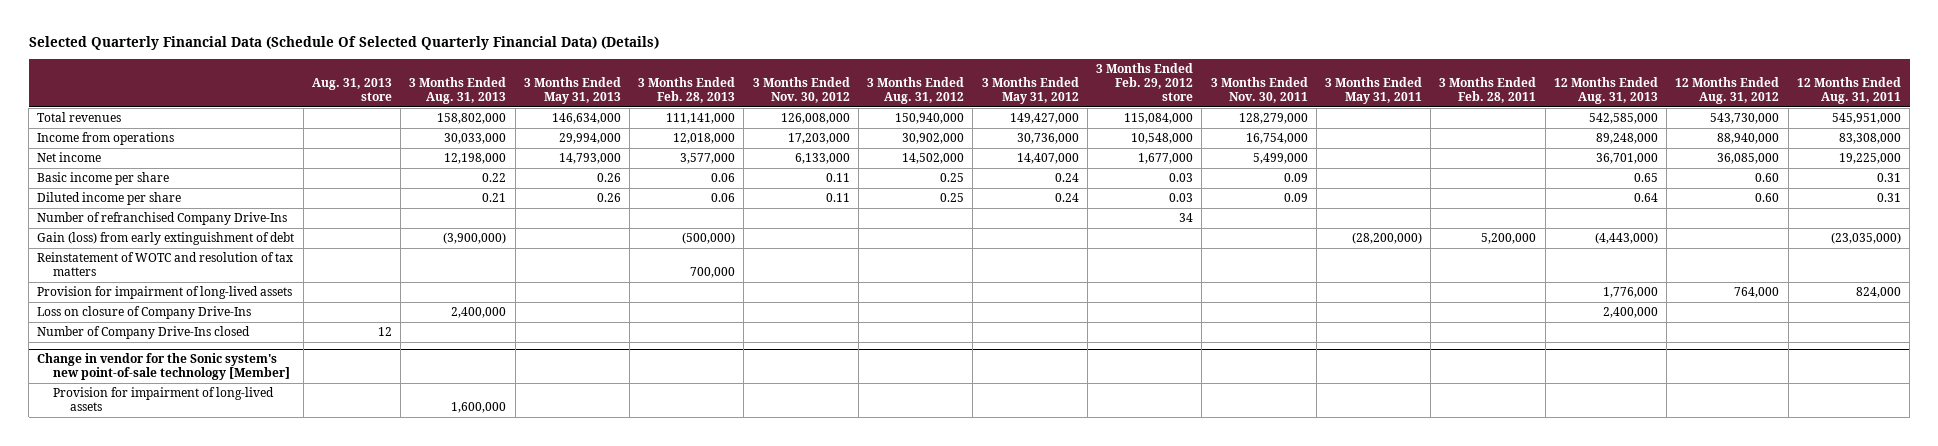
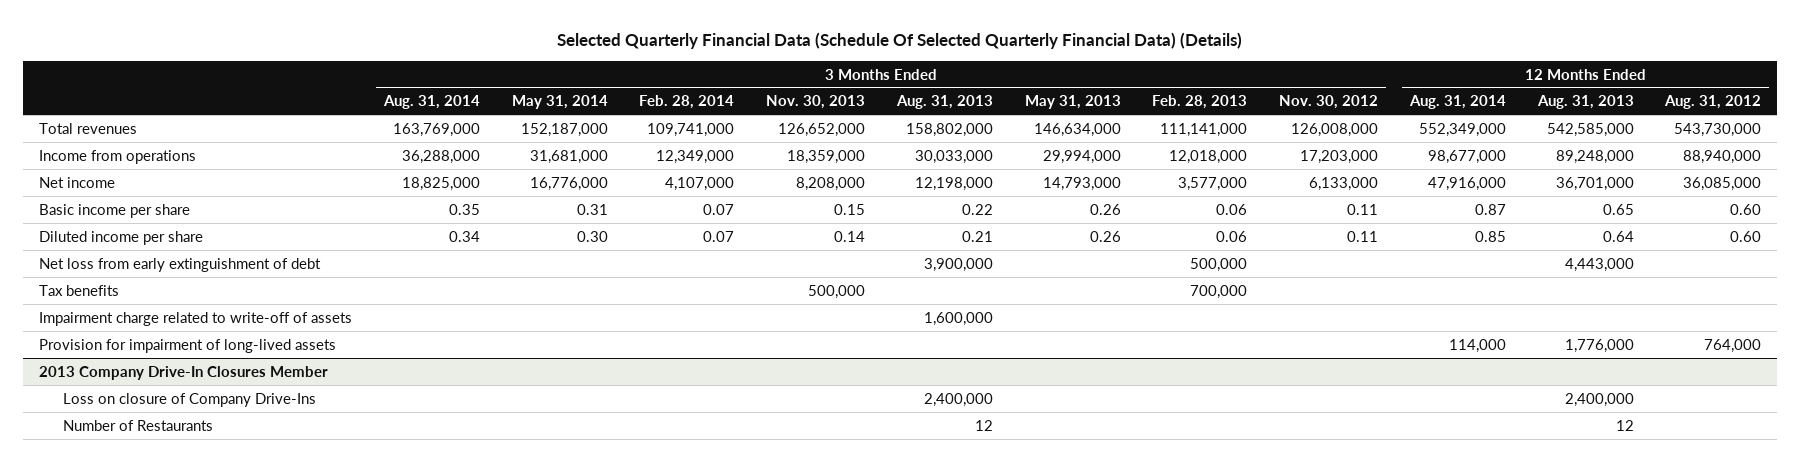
- | Aug. 31, 2013 store | 3 Months Ended Aug. 31, 2013 | 3 Months Ended May 31, 2013 | 3 Months Ended Feb. 28, 2013 | 3 Months Ended Nov. 30, 2012 | 3 Months Ended Aug. 31, 2012 | 3 Months Ended May 31, 2012 | 3 Months Ended Feb. 29, 2012 store | 3 Months Ended Nov. 30, 2011 | 3 Months Ended May 31, 2011 | 3 Months Ended Feb. 28, 2011 | 12 Months Ended Aug. 31, 2013 | 12 Months Ended Aug. 31, 2012 | 12 Months Ended Aug. 31, 2011
+ | 3 Months Ended Aug. 31, 2014 | 3 Months Ended May 31, 2014 | 3 Months Ended Feb. 28, 2014 | 3 Months Ended Nov. 30, 2013 | 3 Months Ended Aug. 31, 2013 | 3 Months Ended May 31, 2013 | 3 Months Ended Feb. 28, 2013 | 3 Months Ended Nov. 30, 2012 | 12 Months Ended Aug. 31, 2014 | 12 Months Ended Aug. 31, 2013 | 12 Months Ended Aug. 31, 2012
- Number of refranchised Company Drive-Ins | | | | | | | | 34 | | | | | |
- Gain (loss) from early extinguishment of debt | | (3,900,000) | | (500,000) | | | | | | (28,200,000) | 5,200,000 | (4,443,000) | | (23,035,000)
- Reinstatement of WOTC and resolution of tax matters | | | | 700,000 | | | | | | | | | |
+ Net loss from early extinguishment of debt | | | | | 3,900,000 | | 500,000 | | | 4,443,000 |
+ Tax benefits | | | | 500,000 | | | 700,000 | | | |
+ Impairment charge related to write-off of assets | | | | | 1,600,000 | | | | | |
+ 2013 Company Drive-In Closures Member
- Number of Company Drive-Ins closed | 12 | | | | | | | | | | | | |
- Change in vendor for the Sonic system's new point-of-sale technology [Member]
- Provision for impairment of long-lived assets | | 1,600,000 | | | | | | | | | | | |
+ Number of Restaurants | | | | | 12 | | | | | 12 |

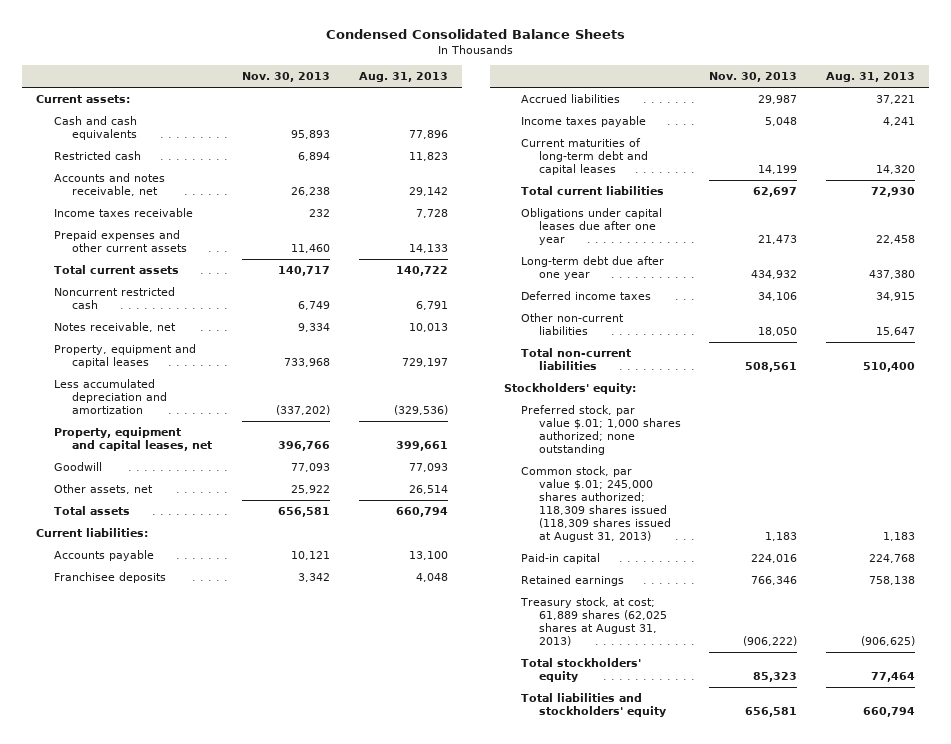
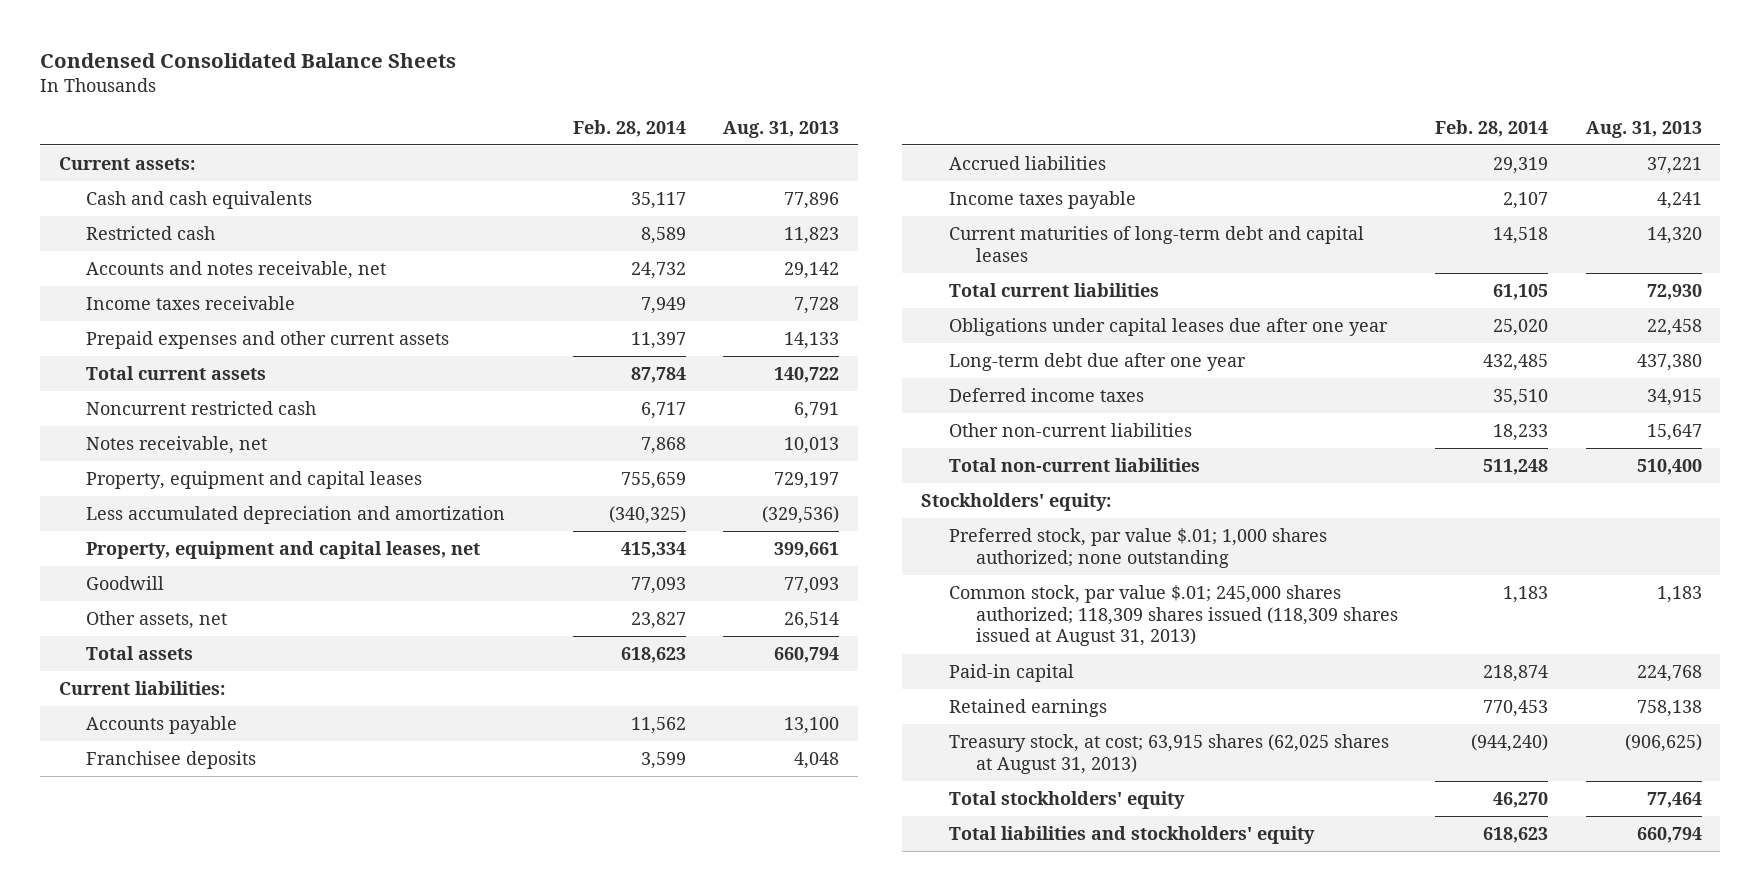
- | Nov. 30, 2013 | Aug. 31, 2013
+ | Feb. 28, 2014 | Aug. 31, 2013
- Treasury stock, at cost; 61,889 shares (62,025 shares at August 31, 2013) | (906,222) | (906,625)
+ Treasury stock, at cost; 63,915 shares (62,025 shares at August 31, 2013) | (944,240) | (906,625)

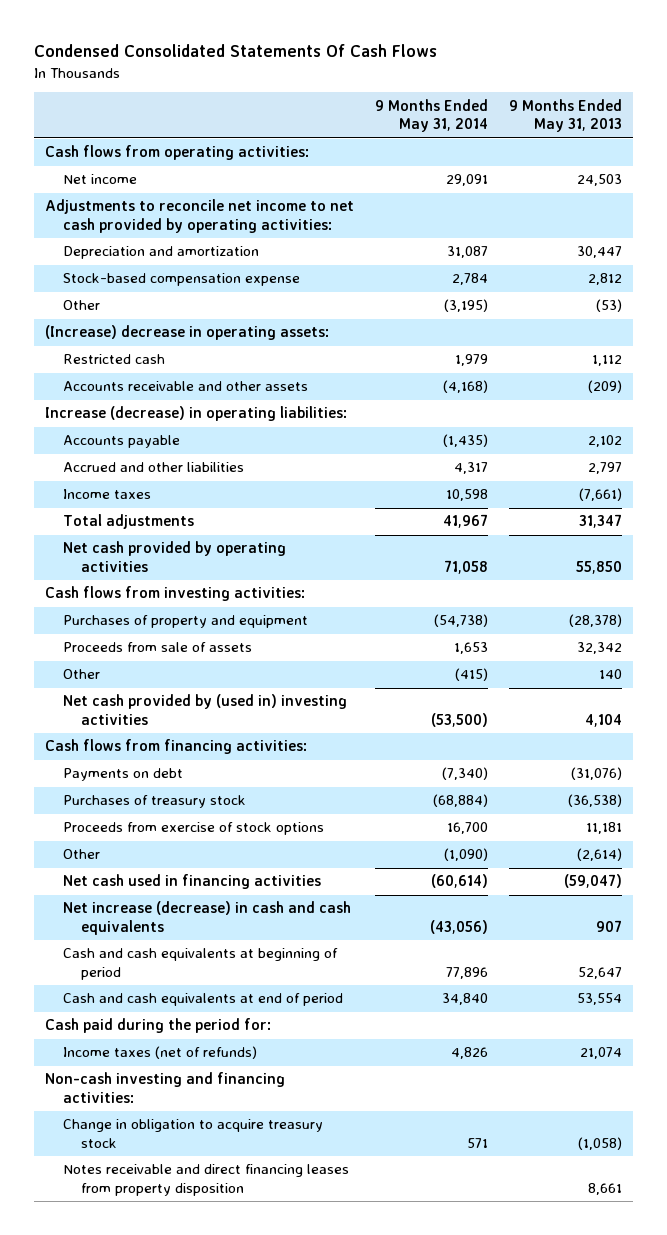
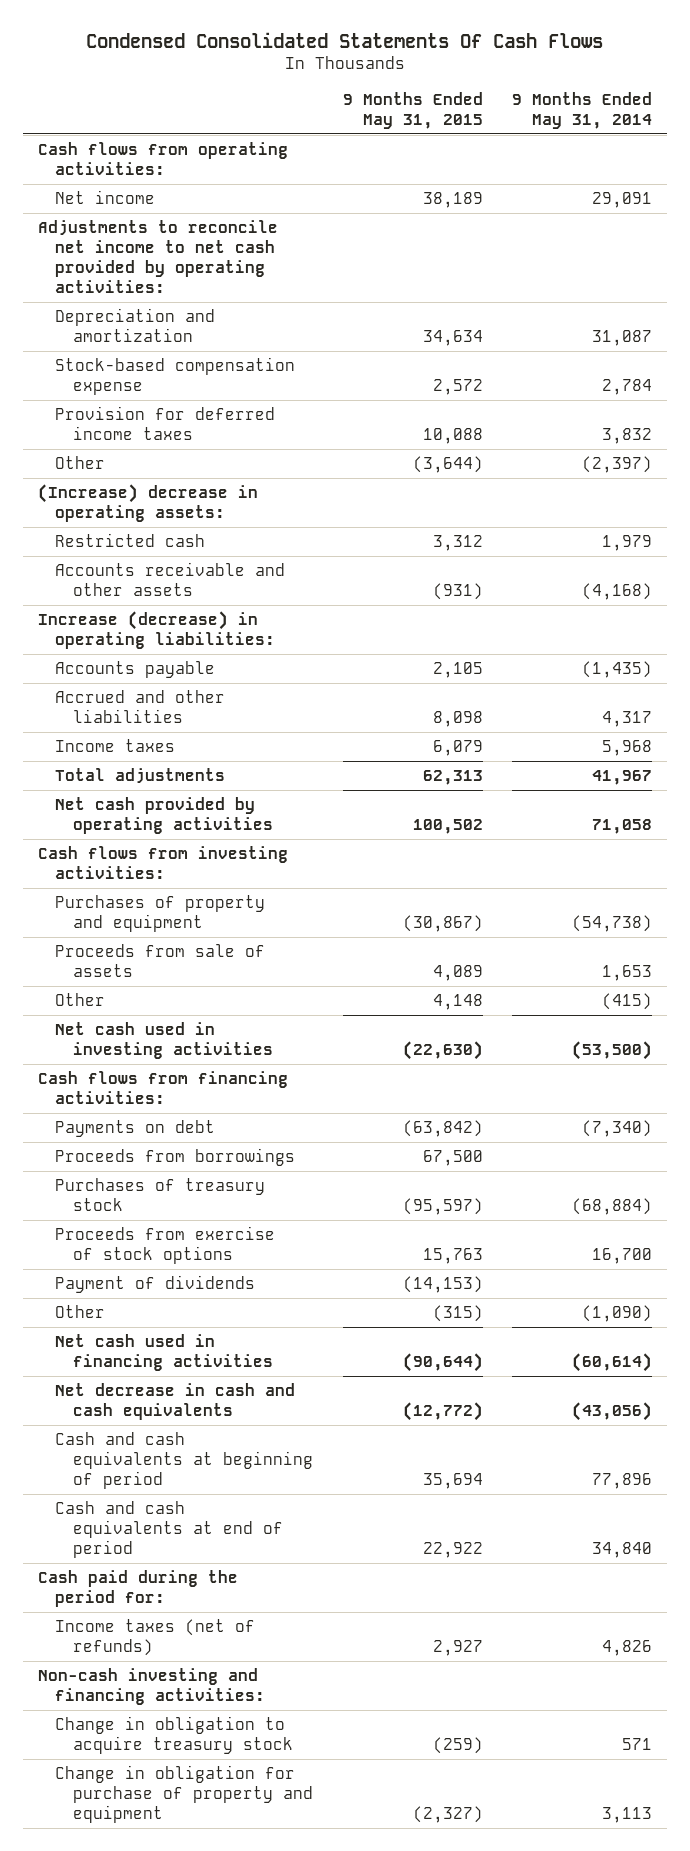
- | 9 Months Ended May 31, 2014 | 9 Months Ended May 31, 2013
+ | 9 Months Ended May 31, 2015 | 9 Months Ended May 31, 2014
- Other | (3,195) | (53)
+ Provision for deferred income taxes | 10,088 | 3,832
+ Other | (3,644) | (2,397)
- Income taxes | 10,598 | (7,661)
+ Income taxes | 6,079 | 5,968
- Net cash provided by (used in) investing activities | (53,500) | 4,104
+ Net cash used in investing activities | (22,630) | (53,500)
+ Proceeds from borrowings | 67,500 |
+ Payment of dividends | (14,153) |
- Net increase (decrease) in cash and cash equivalents | (43,056) | 907
+ Net decrease in cash and cash equivalents | (12,772) | (43,056)
- Notes receivable and direct financing leases from property disposition | | 8,661
+ Change in obligation for purchase of property and equipment | (2,327) | 3,113

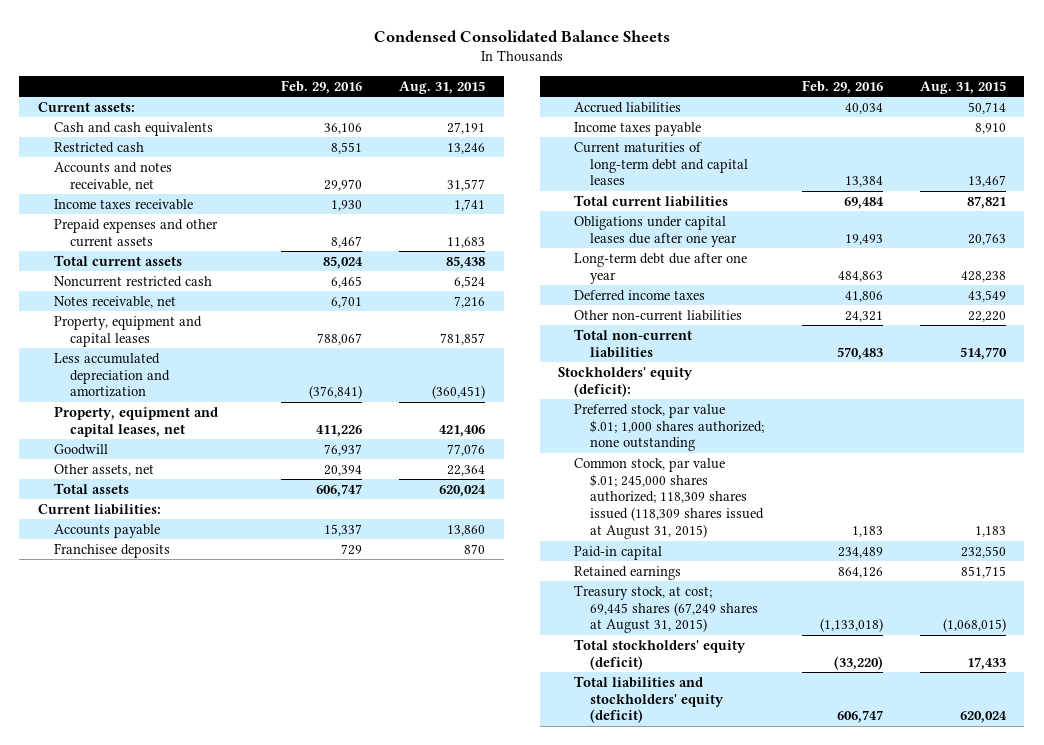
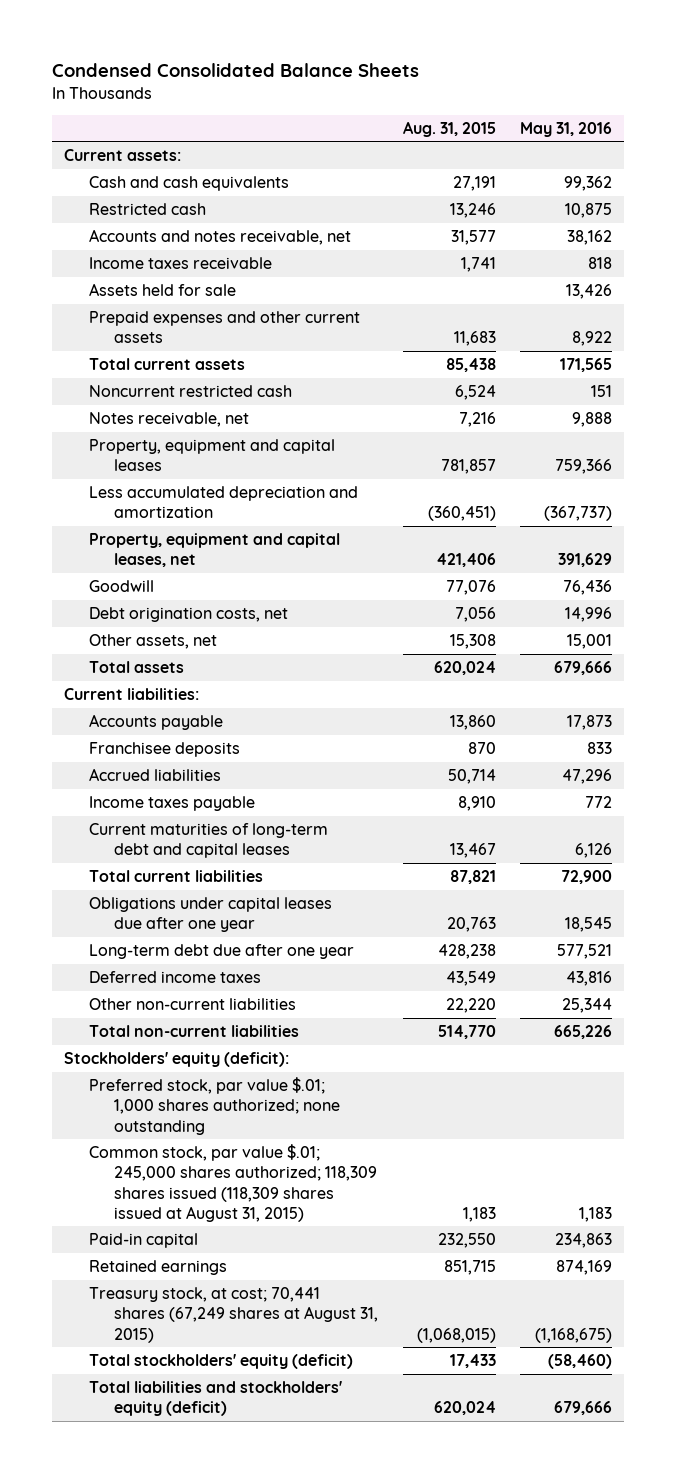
- | Feb. 29, 2016 | Aug. 31, 2015
+ | Aug. 31, 2015 | May 31, 2016
+ Assets held for sale | | 13,426
- Other assets, net | 20,394 | 22,364
+ Debt origination costs, net | 7,056 | 14,996
+ Other assets, net | 15,308 | 15,001
- Treasury stock, at cost; 69,445 shares (67,249 shares at August 31, 2015) | (1,133,018) | (1,068,015)
+ Treasury stock, at cost; 70,441 shares (67,249 shares at August 31, 2015) | (1,068,015) | (1,168,675)

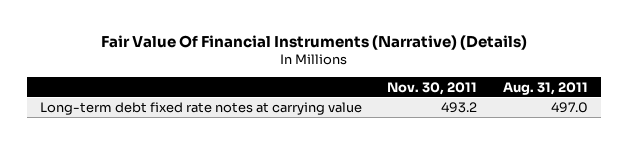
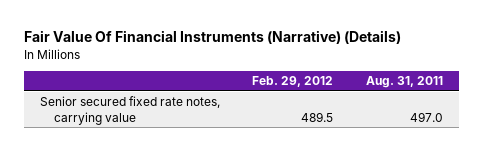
- | Nov. 30, 2011 | Aug. 31, 2011
+ | Feb. 29, 2012 | Aug. 31, 2011
- Long-term debt fixed rate notes at carrying value | 493.2 | 497.0
+ Senior secured fixed rate notes, carrying value | 489.5 | 497.0

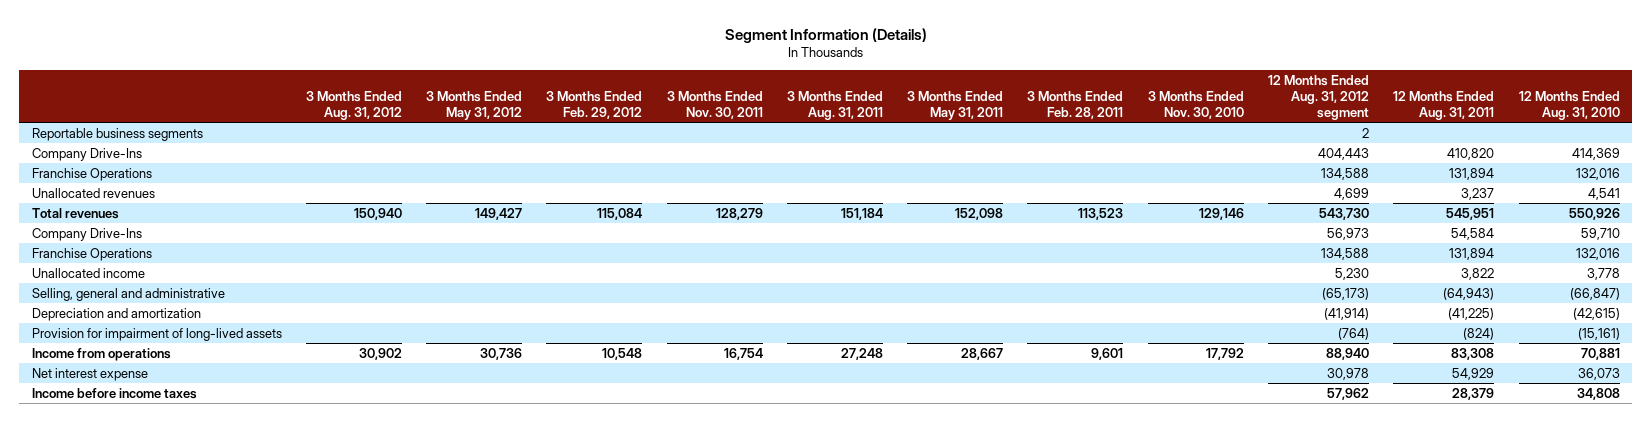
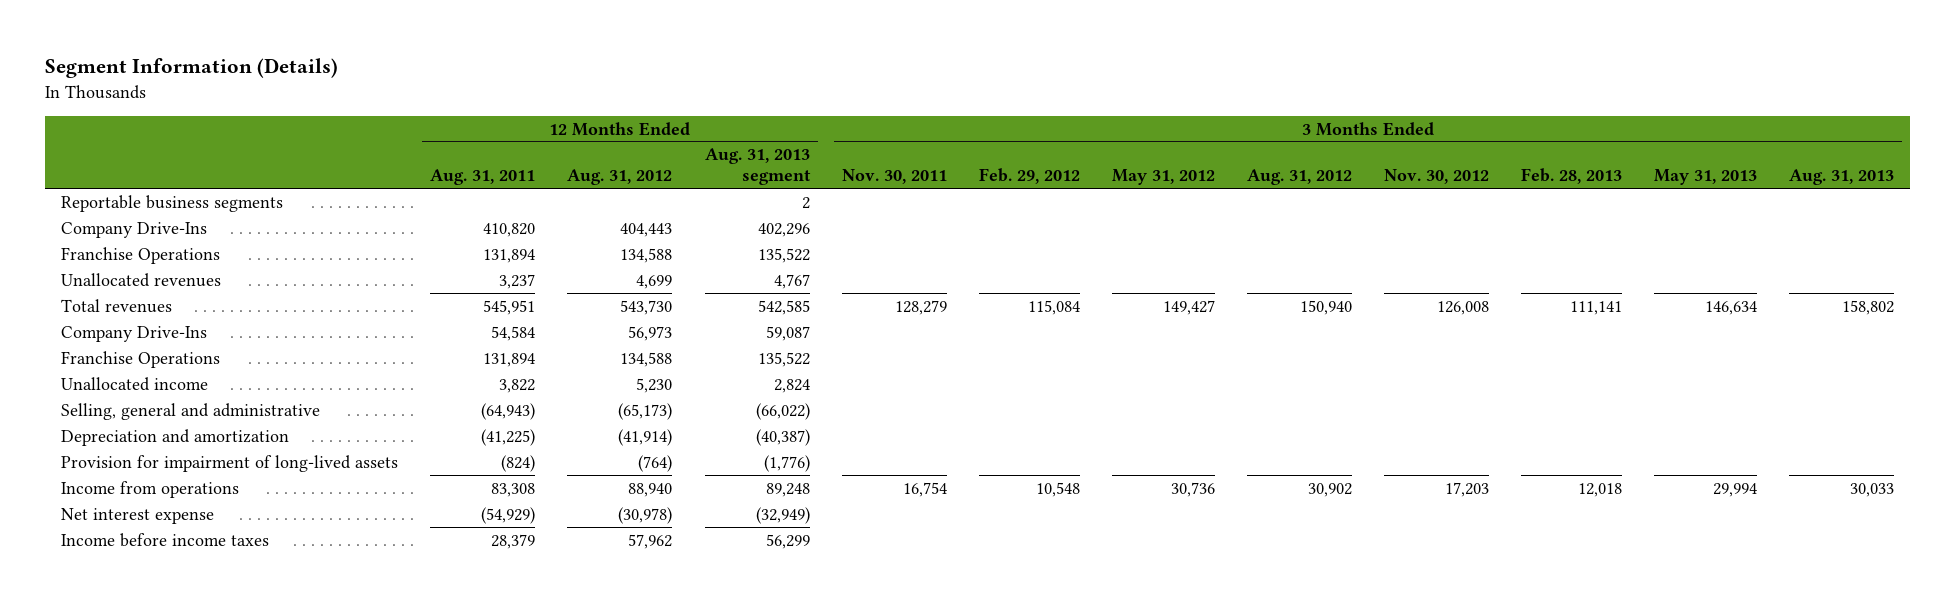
- | 3 Months Ended Aug. 31, 2012 | 3 Months Ended May 31, 2012 | 3 Months Ended Feb. 29, 2012 | 3 Months Ended Nov. 30, 2011 | 3 Months Ended Aug. 31, 2011 | 3 Months Ended May 31, 2011 | 3 Months Ended Feb. 28, 2011 | 3 Months Ended Nov. 30, 2010 | 12 Months Ended Aug. 31, 2012 segment | 12 Months Ended Aug. 31, 2011 | 12 Months Ended Aug. 31, 2010
+ | 12 Months Ended Aug. 31, 2011 | 12 Months Ended Aug. 31, 2012 | 12 Months Ended Aug. 31, 2013 segment | 3 Months Ended Nov. 30, 2011 | 3 Months Ended Feb. 29, 2012 | 3 Months Ended May 31, 2012 | 3 Months Ended Aug. 31, 2012 | 3 Months Ended Nov. 30, 2012 | 3 Months Ended Feb. 28, 2013 | 3 Months Ended May 31, 2013 | 3 Months Ended Aug. 31, 2013
- Net interest expense | | | | | | | | | 30,978 | 54,929 | 36,073
+ Net interest expense | (54,929) | (30,978) | (32,949) | | | | | | | |

